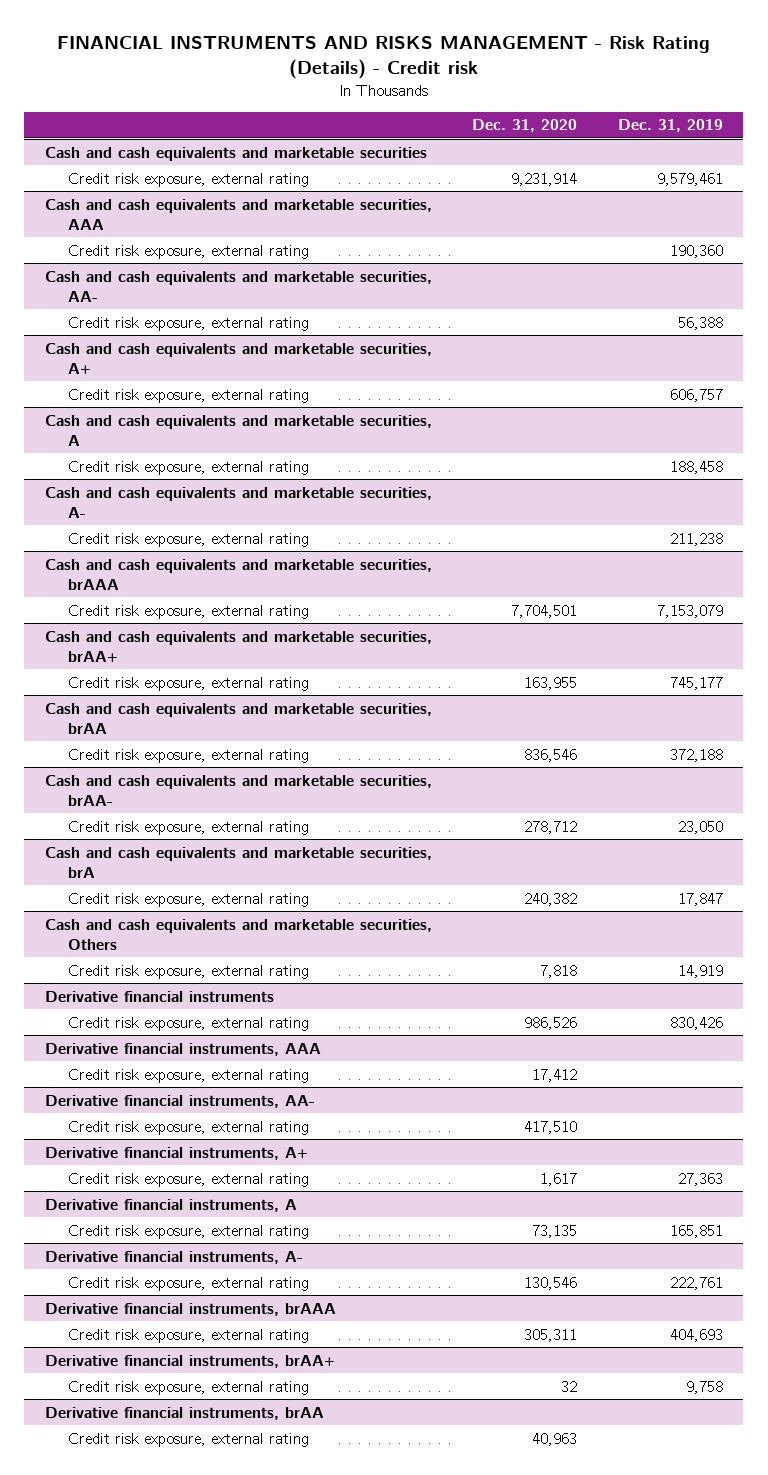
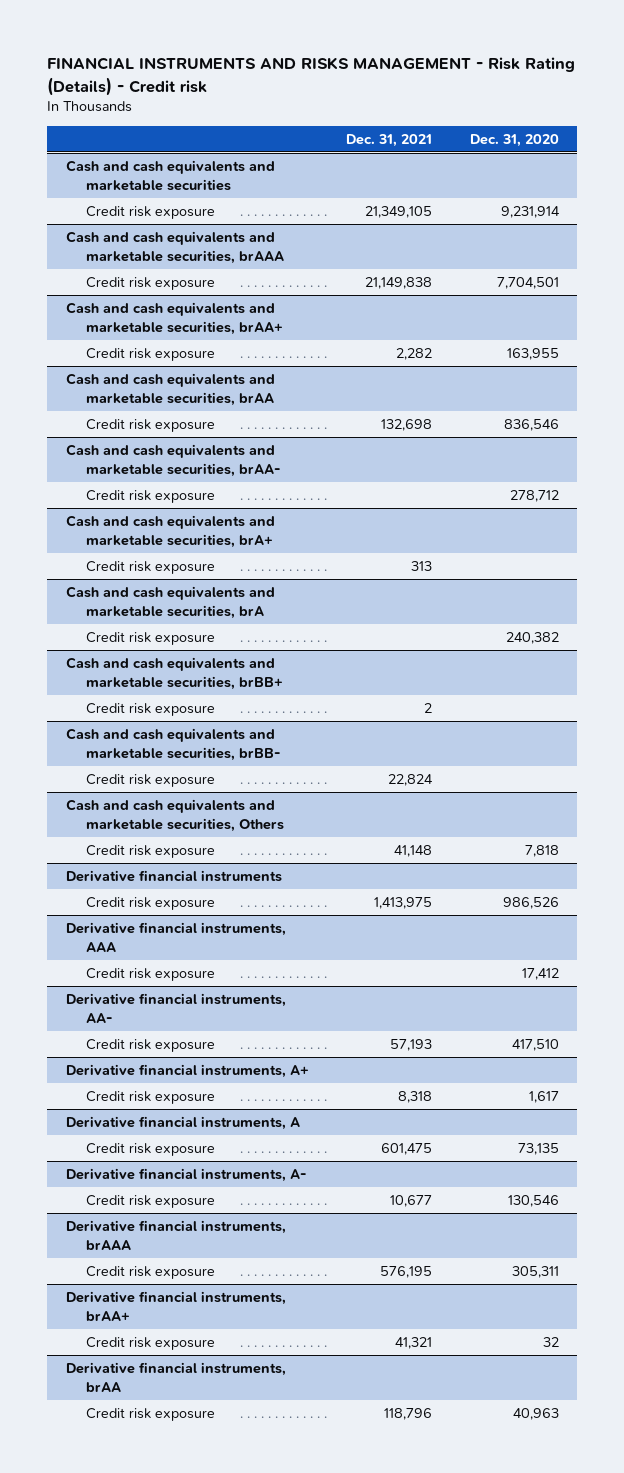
- | Dec. 31, 2020 | Dec. 31, 2019
+ | Dec. 31, 2021 | Dec. 31, 2020
@ Cash and cash equivalents and marketable securities
- Credit risk exposure, external rating | 9,231,914 | 9,579,461
- Cash and cash equivalents and marketable securities, AAA
- Credit risk exposure, external rating | | 190,360
- Cash and cash equivalents and marketable securities, AA-
- Credit risk exposure, external rating | | 56,388
- Cash and cash equivalents and marketable securities, A+
- Credit risk exposure, external rating | | 606,757
- Cash and cash equivalents and marketable securities, A
- Credit risk exposure, external rating | | 188,458
- Cash and cash equivalents and marketable securities, A-
- Credit risk exposure, external rating | | 211,238
@ Cash and cash equivalents and marketable securities
+ Credit risk exposure | 21,349,105 | 9,231,914
@ Cash and cash equivalents and marketable securities, brAAA
- Credit risk exposure, external rating | 7,704,501 | 7,153,079
+ Credit risk exposure | 21,149,838 | 7,704,501
@ Cash and cash equivalents and marketable securities, brAA+
- Credit risk exposure, external rating | 163,955 | 745,177
+ Credit risk exposure | 2,282 | 163,955
@ Cash and cash equivalents and marketable securities, brAA
- Credit risk exposure, external rating | 836,546 | 372,188
+ Credit risk exposure | 132,698 | 836,546
@ Cash and cash equivalents and marketable securities, brAA-
- Credit risk exposure, external rating | 278,712 | 23,050
+ Credit risk exposure | | 278,712
+ Cash and cash equivalents and marketable securities, brA+
+ Credit risk exposure | 313 |
@ Cash and cash equivalents and marketable securities, brA
- Credit risk exposure, external rating | 240,382 | 17,847
+ Credit risk exposure | | 240,382
+ Cash and cash equivalents and marketable securities, brBB+
+ Credit risk exposure | 2 |
+ Cash and cash equivalents and marketable securities, brBB-
+ Credit risk exposure | 22,824 |
@ Cash and cash equivalents and marketable securities, Others
- Credit risk exposure, external rating | 7,818 | 14,919
+ Credit risk exposure | 41,148 | 7,818
@ Derivative financial instruments
- Credit risk exposure, external rating | 986,526 | 830,426
+ Credit risk exposure | 1,413,975 | 986,526
@ Derivative financial instruments, AAA
- Credit risk exposure, external rating | 17,412 |
+ Credit risk exposure | | 17,412
@ Derivative financial instruments, AA-
- Credit risk exposure, external rating | 417,510 |
+ Credit risk exposure | 57,193 | 417,510
@ Derivative financial instruments, A+
- Credit risk exposure, external rating | 1,617 | 27,363
+ Credit risk exposure | 8,318 | 1,617
@ Derivative financial instruments, A
- Credit risk exposure, external rating | 73,135 | 165,851
+ Credit risk exposure | 601,475 | 73,135
@ Derivative financial instruments, A-
- Credit risk exposure, external rating | 130,546 | 222,761
+ Credit risk exposure | 10,677 | 130,546
@ Derivative financial instruments, brAAA
- Credit risk exposure, external rating | 305,311 | 404,693
+ Credit risk exposure | 576,195 | 305,311
@ Derivative financial instruments, brAA+
- Credit risk exposure, external rating | 32 | 9,758
+ Credit risk exposure | 41,321 | 32
@ Derivative financial instruments, brAA
- Credit risk exposure, external rating | 40,963 |
+ Credit risk exposure | 118,796 | 40,963

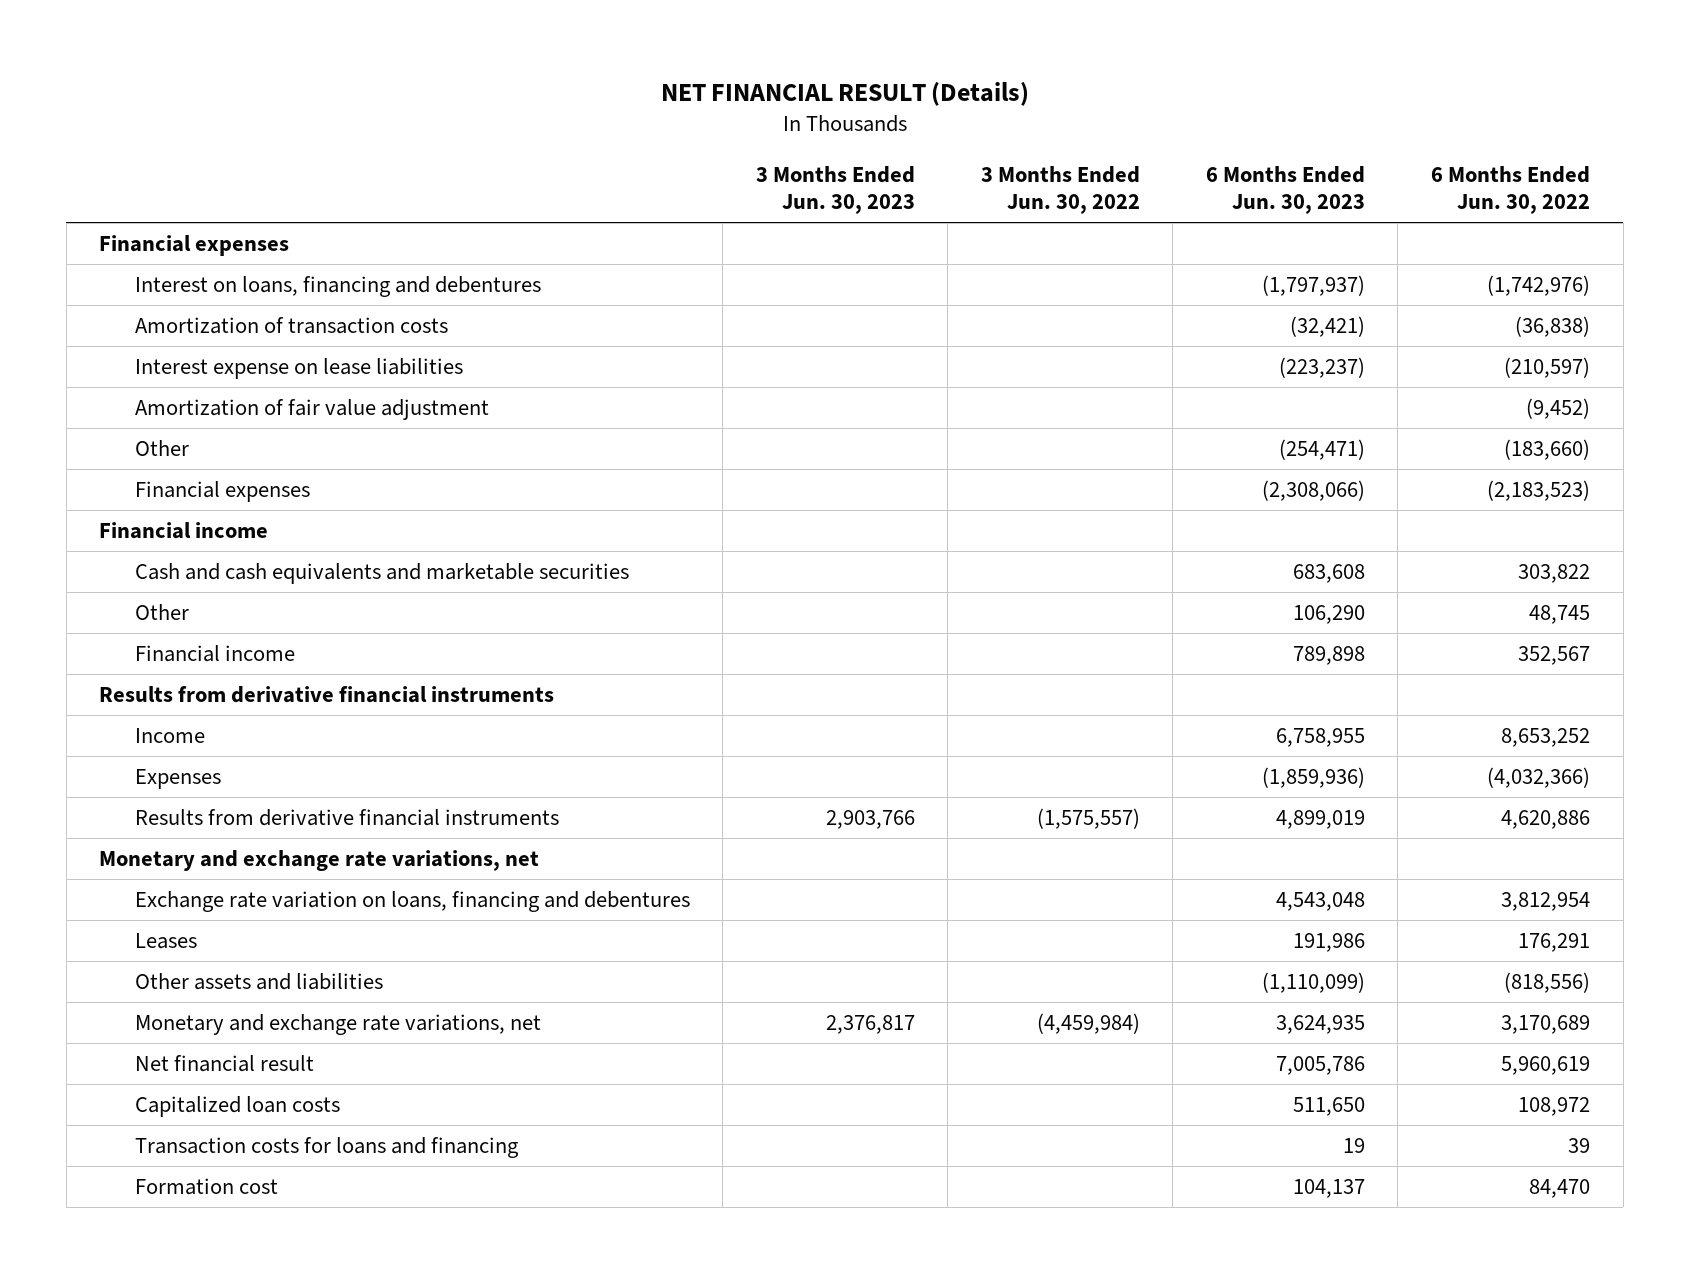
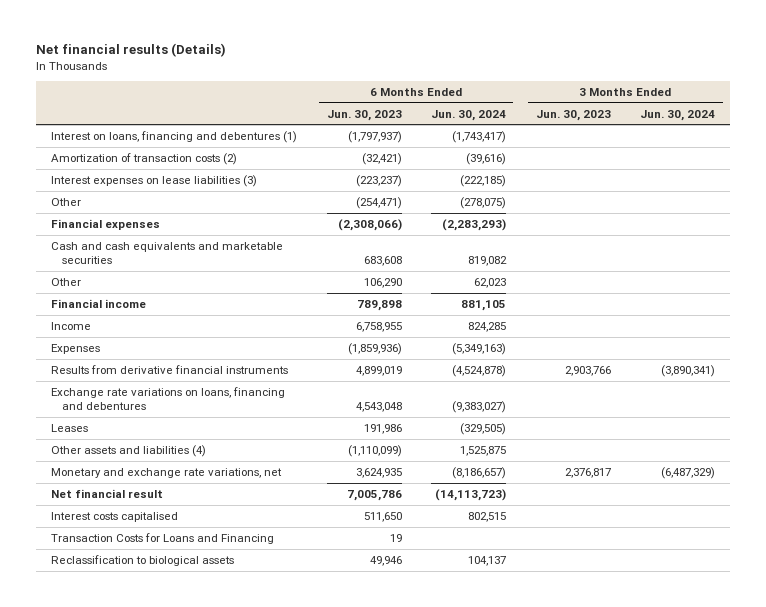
- NET FINANCIAL RESULT (Details)
+ Net financial results (Details)
- | 3 Months Ended Jun. 30, 2023 | 3 Months Ended Jun. 30, 2022 | 6 Months Ended Jun. 30, 2023 | 6 Months Ended Jun. 30, 2022
+ | 6 Months Ended Jun. 30, 2023 | 6 Months Ended Jun. 30, 2024 | 3 Months Ended Jun. 30, 2023 | 3 Months Ended Jun. 30, 2024
- Financial expenses
- Interest on loans, financing and debentures | | | (1,797,937) | (1,742,976)
- Amortization of transaction costs | | | (32,421) | (36,838)
- Interest expense on lease liabilities | | | (223,237) | (210,597)
- Amortization of fair value adjustment | | | | (9,452)
+ Interest on loans, financing and debentures (1) | (1,797,937) | (1,743,417) | |
+ Amortization of transaction costs (2) | (32,421) | (39,616) | |
+ Interest expenses on lease liabilities (3) | (223,237) | (222,185) | |
- Financial income
- Results from derivative financial instruments
- Monetary and exchange rate variations, net
- Exchange rate variation on loans, financing and debentures | | | 4,543,048 | 3,812,954
+ Exchange rate variations on loans, financing and debentures | 4,543,048 | (9,383,027) | |
- Other assets and liabilities | | | (1,110,099) | (818,556)
+ Other assets and liabilities (4) | (1,110,099) | 1,525,875 | |
- Capitalized loan costs | | | 511,650 | 108,972
- Transaction costs for loans and financing | | | 19 | 39
- Formation cost | | | 104,137 | 84,470
+ Interest costs capitalised | 511,650 | 802,515 | |
+ Transaction Costs for Loans and Financing | 19 | | |
+ Reclassification to biological assets | 49,946 | 104,137 | |

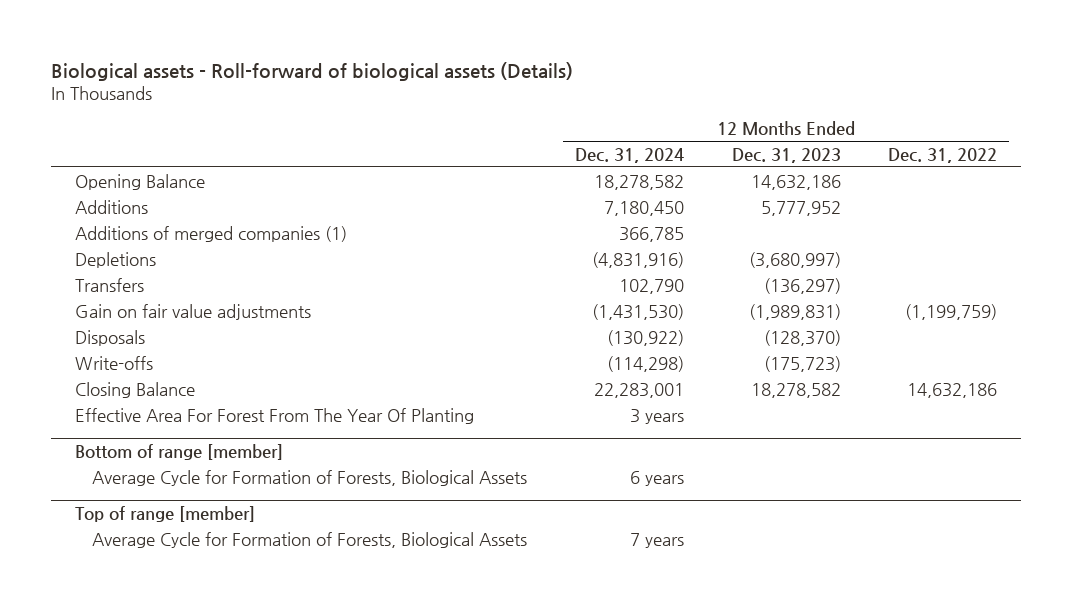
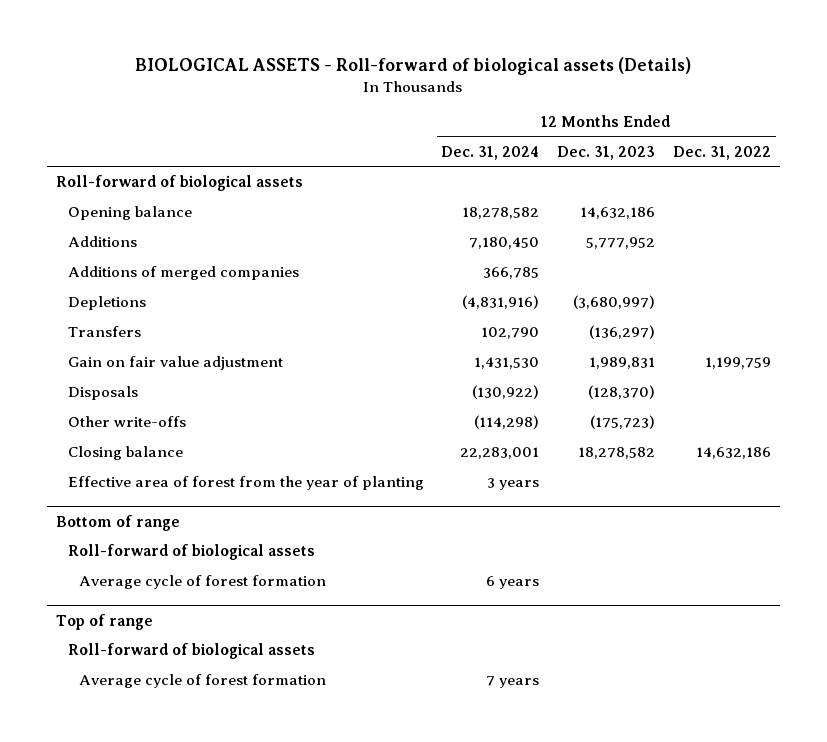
- Biological assets - Roll-forward of biological assets (Details)
+ BIOLOGICAL ASSETS - Roll-forward of biological assets (Details)
- Opening Balance | 18,278,582 | 14,632,186 |
+ Roll-forward of biological assets
+ Opening balance | 18,278,582 | 14,632,186 |
- Additions of merged companies (1) | 366,785 | |
+ Additions of merged companies | 366,785 | |
- Gain on fair value adjustments | (1,431,530) | (1,989,831) | (1,199,759)
+ Gain on fair value adjustment | 1,431,530 | 1,989,831 | 1,199,759
- Write-offs | (114,298) | (175,723) |
- Closing Balance | 22,283,001 | 18,278,582 | 14,632,186
- Effective Area For Forest From The Year Of Planting | 3 years | |
- Bottom of range [member]
- Average Cycle for Formation of Forests, Biological Assets | 6 years | |
- Top of range [member]
- Average Cycle for Formation of Forests, Biological Assets | 7 years | |
+ Other write-offs | (114,298) | (175,723) |
+ Closing balance | 22,283,001 | 18,278,582 | 14,632,186
+ Effective area of forest from the year of planting | 3 years | |
+ Bottom of range
+ Roll-forward of biological assets
+ Average cycle of forest formation | 6 years | |
+ Top of range
+ Roll-forward of biological assets
+ Average cycle of forest formation | 7 years | |

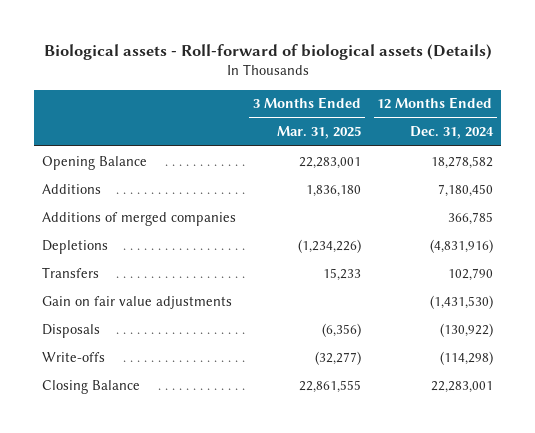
- BIOLOGICAL ASSETS - Roll-forward of biological assets (Details)
+ Biological assets - Roll-forward of biological assets (Details)
- | 12 Months Ended Dec. 31, 2024 | 12 Months Ended Dec. 31, 2023 | 12 Months Ended Dec. 31, 2022
+ | 3 Months Ended Mar. 31, 2025 | 12 Months Ended Dec. 31, 2024
- Roll-forward of biological assets
- Opening balance | 18,278,582 | 14,632,186 |
+ Opening Balance | 22,283,001 | 18,278,582
- Gain on fair value adjustment | 1,431,530 | 1,989,831 | 1,199,759
+ Gain on fair value adjustments | | (1,431,530)
- Other write-offs | (114,298) | (175,723) |
- Closing balance | 22,283,001 | 18,278,582 | 14,632,186
- Effective area of forest from the year of planting | 3 years | |
- Bottom of range
- Roll-forward of biological assets
- Average cycle of forest formation | 6 years | |
- Top of range
- Roll-forward of biological assets
- Average cycle of forest formation | 7 years | |
+ Write-offs | (32,277) | (114,298)
+ Closing Balance | 22,861,555 | 22,283,001

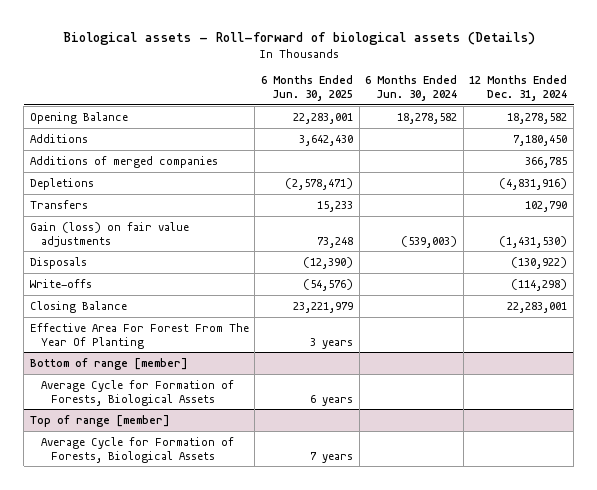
- | 3 Months Ended Mar. 31, 2025 | 12 Months Ended Dec. 31, 2024
+ | 6 Months Ended Jun. 30, 2025 | 6 Months Ended Jun. 30, 2024 | 12 Months Ended Dec. 31, 2024
- Gain on fair value adjustments | | (1,431,530)
+ Gain (loss) on fair value adjustments | 73,248 | (539,003) | (1,431,530)
+ Effective Area For Forest From The Year Of Planting | 3 years | |
+ Bottom of range [member]
+ Average Cycle for Formation of Forests, Biological Assets | 6 years | |
+ Top of range [member]
+ Average Cycle for Formation of Forests, Biological Assets | 7 years | |

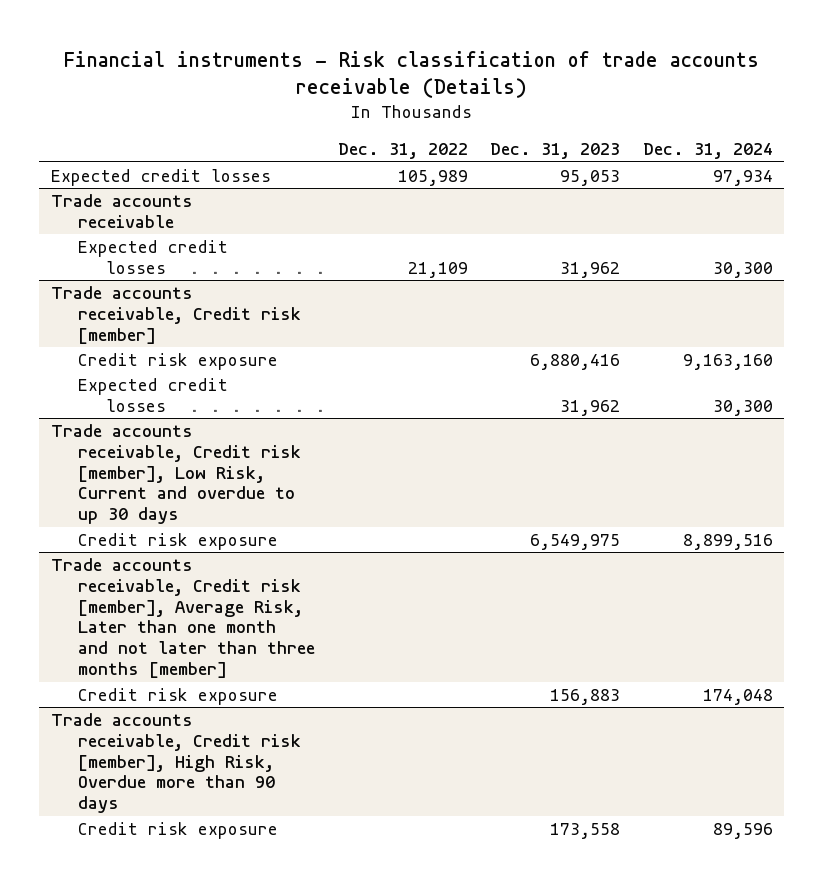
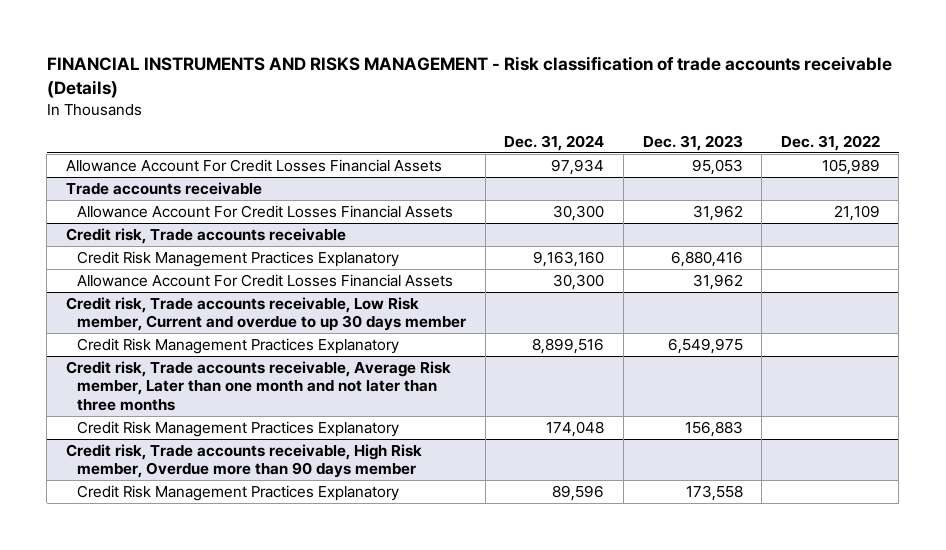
- Financial instruments - Risk classification of trade accounts receivable (Details)
+ FINANCIAL INSTRUMENTS AND RISKS MANAGEMENT - Risk classification of trade accounts receivable (Details)
- | Dec. 31, 2022 | Dec. 31, 2023 | Dec. 31, 2024
+ | Dec. 31, 2024 | Dec. 31, 2023 | Dec. 31, 2022
- Expected credit losses | 105,989 | 95,053 | 97,934
+ Allowance Account For Credit Losses Financial Assets | 97,934 | 95,053 | 105,989
@ Trade accounts receivable
- Expected credit losses | 21,109 | 31,962 | 30,300
- Trade accounts receivable, Credit risk [member]
- Credit risk exposure | | 6,880,416 | 9,163,160
- Expected credit losses | | 31,962 | 30,300
- Trade accounts receivable, Credit risk [member], Low Risk, Current and overdue to up 30 days
- Credit risk exposure | | 6,549,975 | 8,899,516
- Trade accounts receivable, Credit risk [member], Average Risk, Later than one month and not later than three months [member]
- Credit risk exposure | | 156,883 | 174,048
- Trade accounts receivable, Credit risk [member], High Risk, Overdue more than 90 days
- Credit risk exposure | | 173,558 | 89,596
@ Trade accounts receivable
+ Allowance Account For Credit Losses Financial Assets | 30,300 | 31,962 | 21,109
+ Credit risk, Trade accounts receivable
+ Credit Risk Management Practices Explanatory | 9,163,160 | 6,880,416 |
+ Allowance Account For Credit Losses Financial Assets | 30,300 | 31,962 |
+ Credit risk, Trade accounts receivable, Low Risk member, Current and overdue to up 30 days member
+ Credit Risk Management Practices Explanatory | 8,899,516 | 6,549,975 |
+ Credit risk, Trade accounts receivable, Average Risk member, Later than one month and not later than three months
+ Credit Risk Management Practices Explanatory | 174,048 | 156,883 |
+ Credit risk, Trade accounts receivable, High Risk member, Overdue more than 90 days member
+ Credit Risk Management Practices Explanatory | 89,596 | 173,558 |

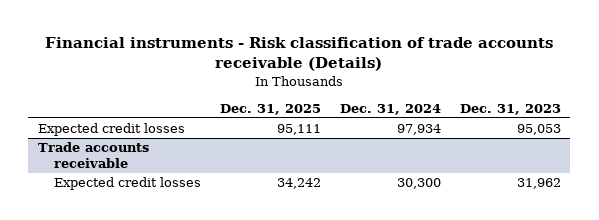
- FINANCIAL INSTRUMENTS AND RISKS MANAGEMENT - Risk classification of trade accounts receivable (Details)
+ Financial instruments - Risk classification of trade accounts receivable (Details)
- | Dec. 31, 2024 | Dec. 31, 2023 | Dec. 31, 2022
+ | Dec. 31, 2025 | Dec. 31, 2024 | Dec. 31, 2023
- Allowance Account For Credit Losses Financial Assets | 97,934 | 95,053 | 105,989
+ Expected credit losses | 95,111 | 97,934 | 95,053
@ Trade accounts receivable
- Allowance Account For Credit Losses Financial Assets | 30,300 | 31,962 | 21,109
- Credit risk, Trade accounts receivable
- Credit Risk Management Practices Explanatory | 9,163,160 | 6,880,416 |
- Allowance Account For Credit Losses Financial Assets | 30,300 | 31,962 |
- Credit risk, Trade accounts receivable, Low Risk member, Current and overdue to up 30 days member
- Credit Risk Management Practices Explanatory | 8,899,516 | 6,549,975 |
- Credit risk, Trade accounts receivable, Average Risk member, Later than one month and not later than three months
- Credit Risk Management Practices Explanatory | 174,048 | 156,883 |
- Credit risk, Trade accounts receivable, High Risk member, Overdue more than 90 days member
- Credit Risk Management Practices Explanatory | 89,596 | 173,558 |
@ Trade accounts receivable
+ Expected credit losses | 34,242 | 30,300 | 31,962

